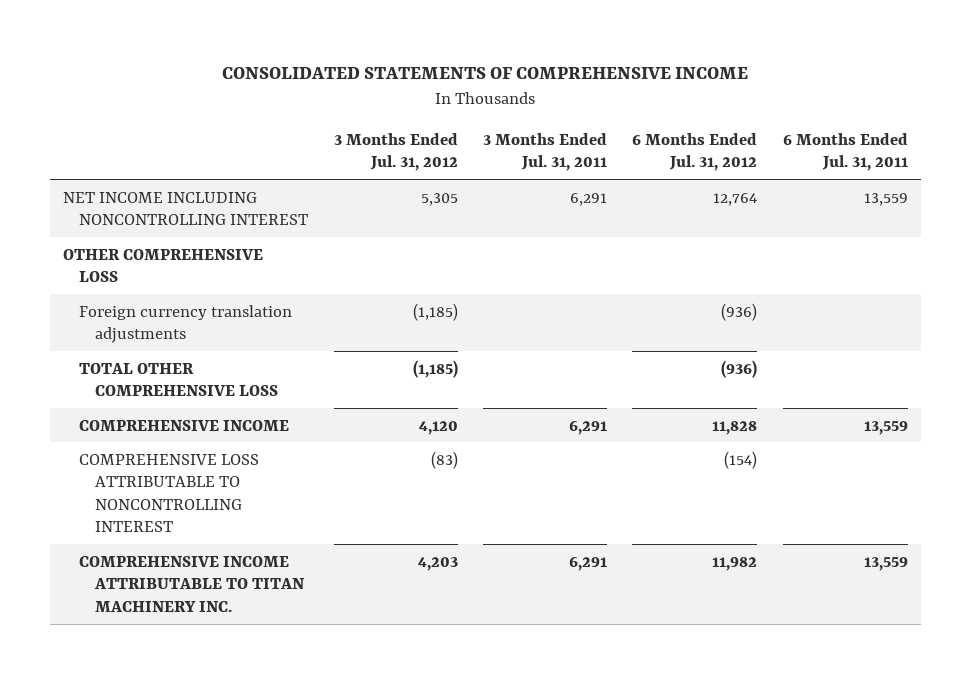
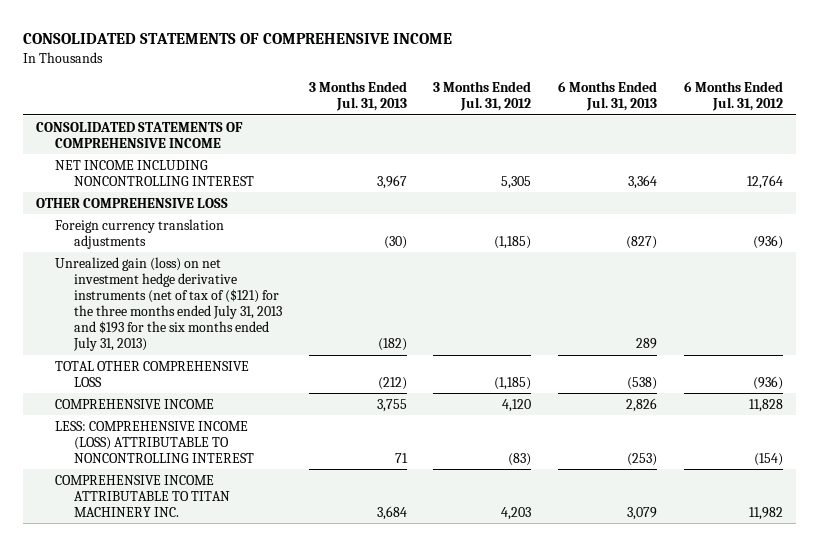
- | 3 Months Ended Jul. 31, 2012 | 3 Months Ended Jul. 31, 2011 | 6 Months Ended Jul. 31, 2012 | 6 Months Ended Jul. 31, 2011
+ | 3 Months Ended Jul. 31, 2013 | 3 Months Ended Jul. 31, 2012 | 6 Months Ended Jul. 31, 2013 | 6 Months Ended Jul. 31, 2012
+ CONSOLIDATED STATEMENTS OF COMPREHENSIVE INCOME
+ Unrealized gain (loss) on net investment hedge derivative instruments (net of tax of ($121) for the three months ended July 31, 2013 and $193 for the six months ended July 31, 2013) | (182) | | 289 |
- COMPREHENSIVE LOSS ATTRIBUTABLE TO NONCONTROLLING INTEREST | (83) | | (154) |
+ LESS: COMPREHENSIVE INCOME (LOSS) ATTRIBUTABLE TO NONCONTROLLING INTEREST | 71 | (83) | (253) | (154)

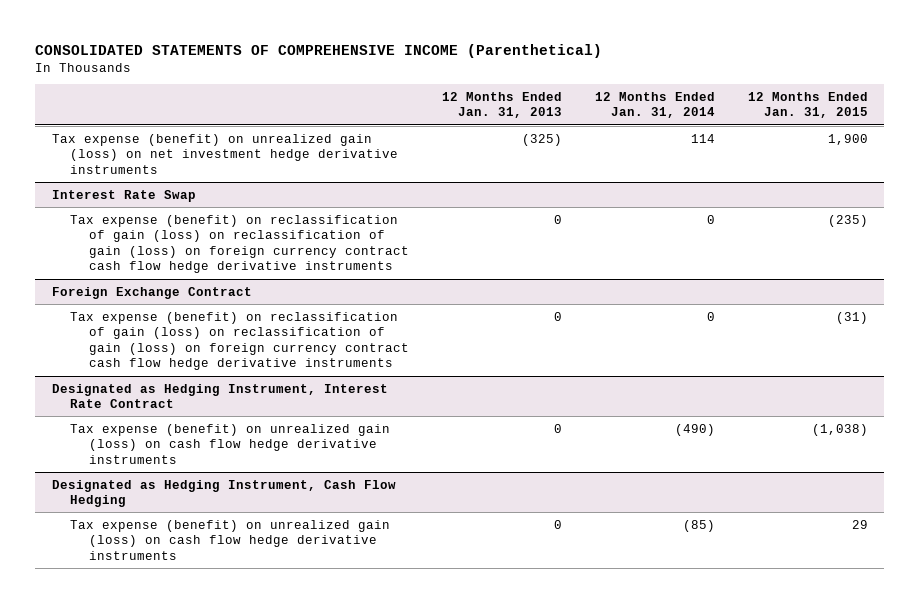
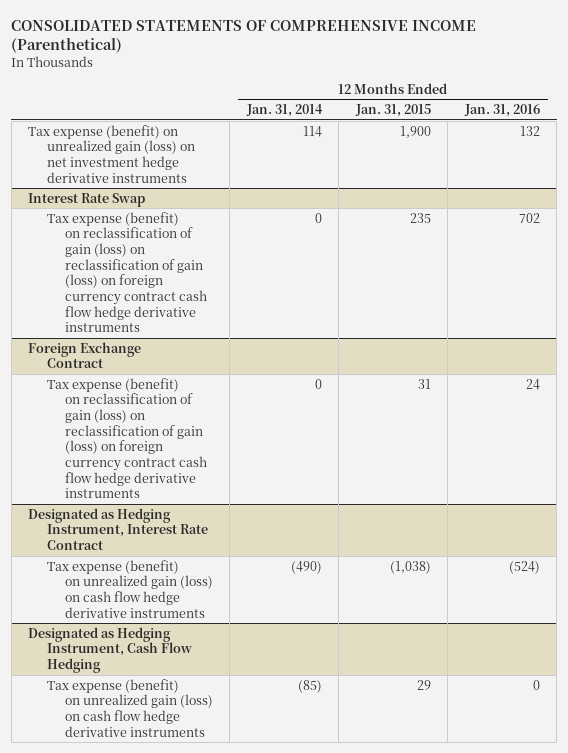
- | 12 Months Ended Jan. 31, 2013 | 12 Months Ended Jan. 31, 2014 | 12 Months Ended Jan. 31, 2015
+ | 12 Months Ended Jan. 31, 2014 | 12 Months Ended Jan. 31, 2015 | 12 Months Ended Jan. 31, 2016
@ Interest Rate Swap
- Tax expense (benefit) on reclassification of gain (loss) on reclassification of gain (loss) on foreign currency contract cash flow hedge derivative instruments | 0 | 0 | (235)
+ Tax expense (benefit) on reclassification of gain (loss) on reclassification of gain (loss) on foreign currency contract cash flow hedge derivative instruments | 0 | 235 | 702
@ Foreign Exchange Contract
- Tax expense (benefit) on reclassification of gain (loss) on reclassification of gain (loss) on foreign currency contract cash flow hedge derivative instruments | 0 | 0 | (31)
+ Tax expense (benefit) on reclassification of gain (loss) on reclassification of gain (loss) on foreign currency contract cash flow hedge derivative instruments | 0 | 31 | 24

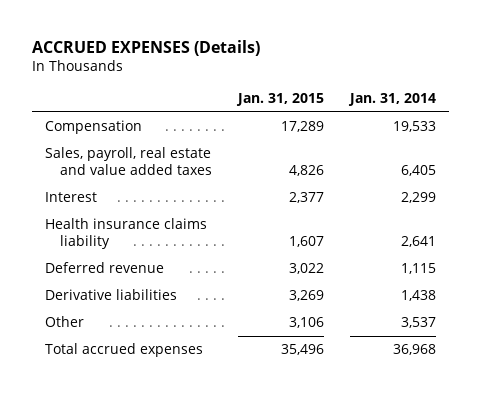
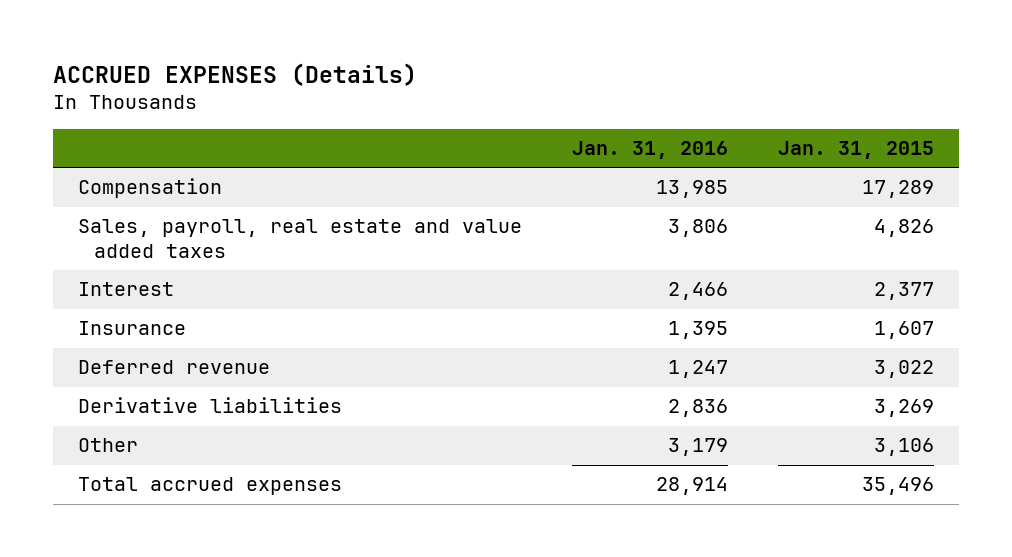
- | Jan. 31, 2015 | Jan. 31, 2014
+ | Jan. 31, 2016 | Jan. 31, 2015
- Health insurance claims liability | 1,607 | 2,641
+ Insurance | 1,395 | 1,607

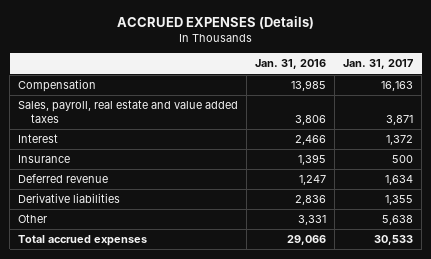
- | Jan. 31, 2016 | Jan. 31, 2015
+ | Jan. 31, 2016 | Jan. 31, 2017
- Other | 3,179 | 3,106
- Total accrued expenses | 28,914 | 35,496
+ Other | 3,331 | 5,638
+ Total accrued expenses | 29,066 | 30,533

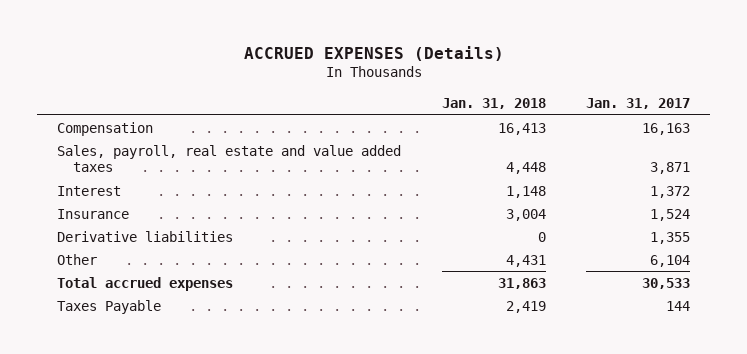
- | Jan. 31, 2016 | Jan. 31, 2017
+ | Jan. 31, 2018 | Jan. 31, 2017
- Insurance | 1,395 | 500
- Deferred revenue | 1,247 | 1,634
+ Insurance | 3,004 | 1,524
- Other | 3,331 | 5,638
+ Other | 4,431 | 6,104
+ Taxes Payable | 2,419 | 144

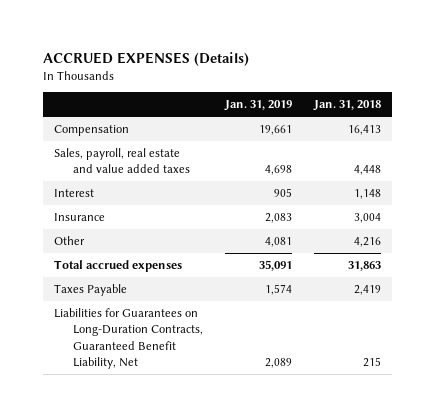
- | Jan. 31, 2018 | Jan. 31, 2017
+ | Jan. 31, 2019 | Jan. 31, 2018
- Derivative liabilities | 0 | 1,355
- Other | 4,431 | 6,104
+ Other | 4,081 | 4,216
+ Liabilities for Guarantees on Long-Duration Contracts, Guaranteed Benefit Liability, Net | 2,089 | 215

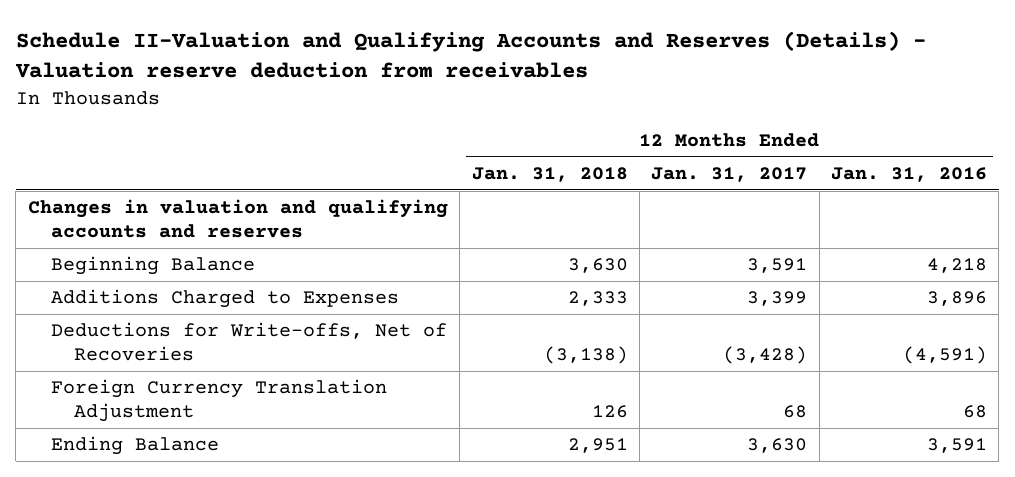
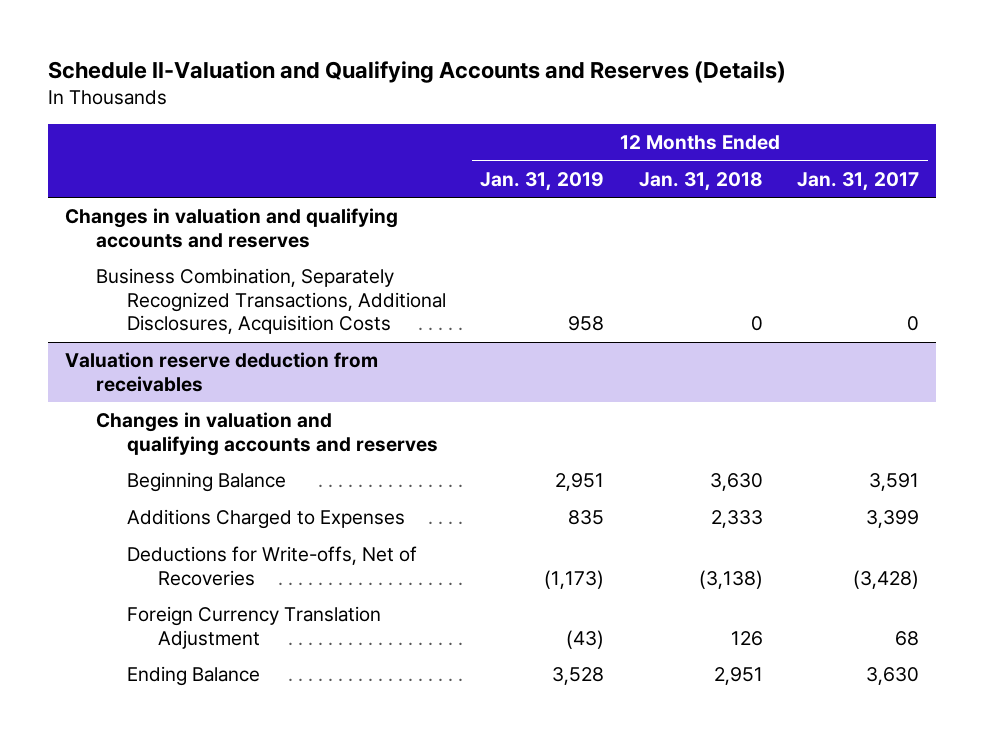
- Schedule II-Valuation and Qualifying Accounts and Reserves (Details) - Valuation reserve deduction from receivables
+ Schedule II-Valuation and Qualifying Accounts and Reserves (Details)
- | 12 Months Ended Jan. 31, 2018 | 12 Months Ended Jan. 31, 2017 | 12 Months Ended Jan. 31, 2016
+ | 12 Months Ended Jan. 31, 2019 | 12 Months Ended Jan. 31, 2018 | 12 Months Ended Jan. 31, 2017
+ Business Combination, Separately Recognized Transactions, Additional Disclosures, Acquisition Costs | 958 | 0 | 0
+ Valuation reserve deduction from receivables
+ Changes in valuation and qualifying accounts and reserves

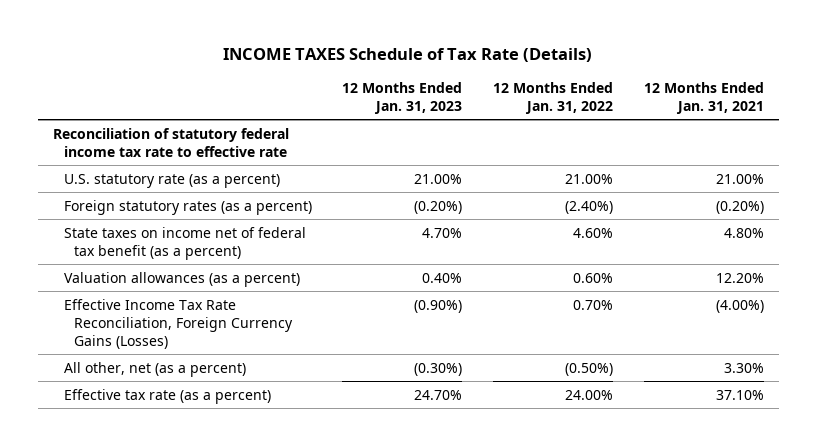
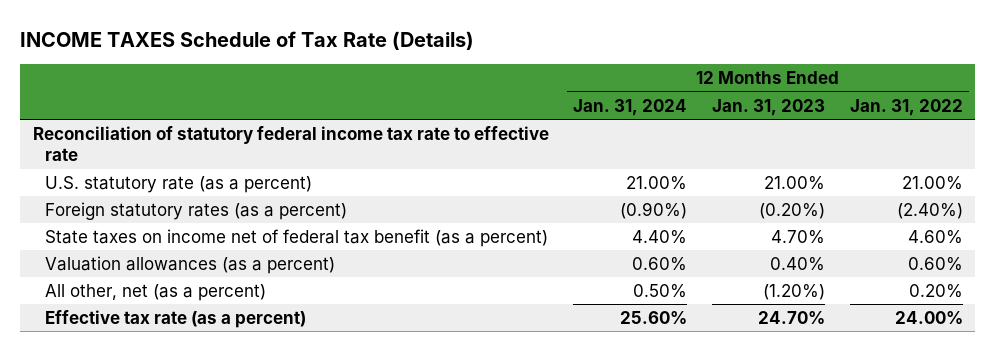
- | 12 Months Ended Jan. 31, 2023 | 12 Months Ended Jan. 31, 2022 | 12 Months Ended Jan. 31, 2021
+ | 12 Months Ended Jan. 31, 2024 | 12 Months Ended Jan. 31, 2023 | 12 Months Ended Jan. 31, 2022
- Effective Income Tax Rate Reconciliation, Foreign Currency Gains (Losses) | (0.90%) | 0.70% | (4.00%)
- All other, net (as a percent) | (0.30%) | (0.50%) | 3.30%
+ All other, net (as a percent) | 0.50% | (1.20%) | 0.20%

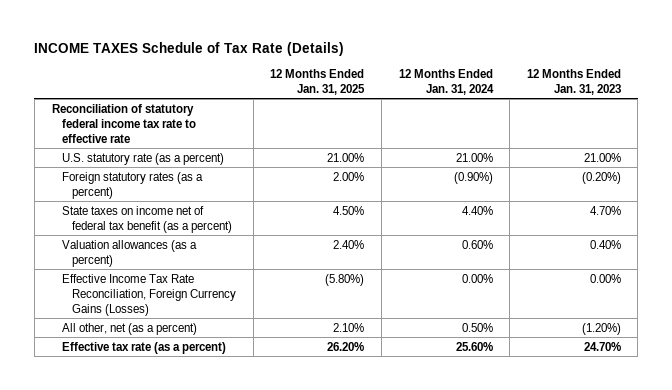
- | 12 Months Ended Jan. 31, 2024 | 12 Months Ended Jan. 31, 2023 | 12 Months Ended Jan. 31, 2022
+ | 12 Months Ended Jan. 31, 2025 | 12 Months Ended Jan. 31, 2024 | 12 Months Ended Jan. 31, 2023
+ Effective Income Tax Rate Reconciliation, Foreign Currency Gains (Losses) | (5.80%) | 0.00% | 0.00%

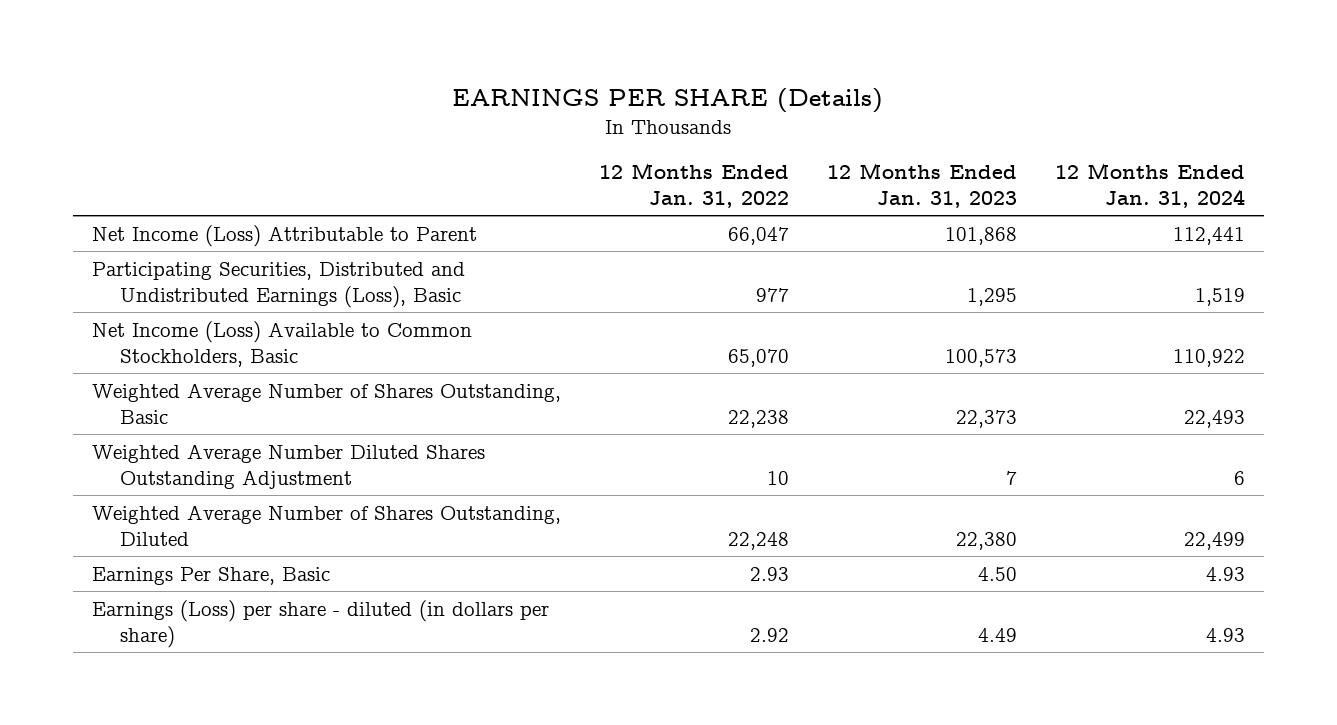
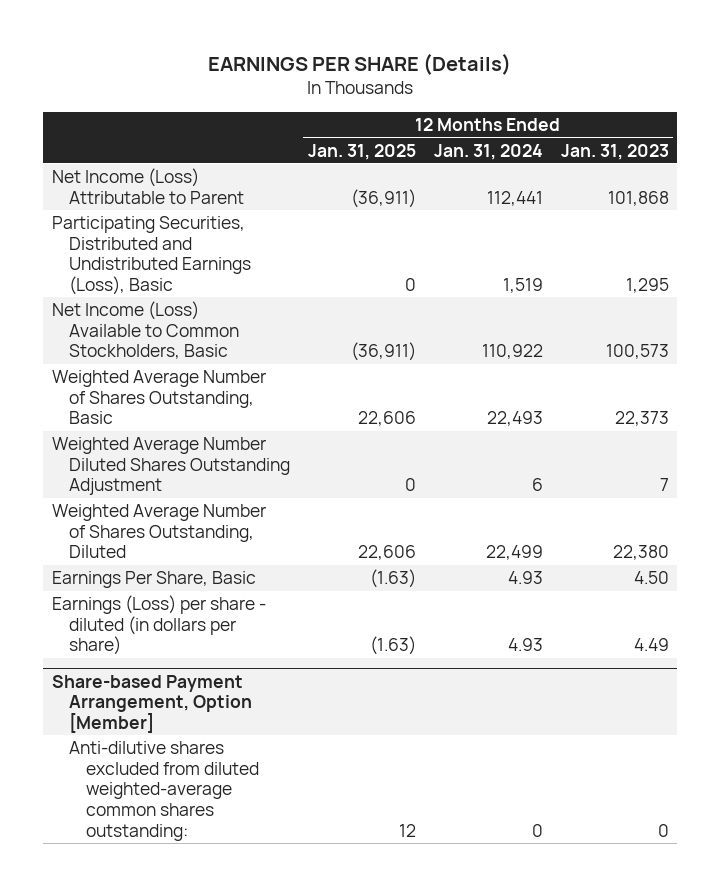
- | 12 Months Ended Jan. 31, 2022 | 12 Months Ended Jan. 31, 2023 | 12 Months Ended Jan. 31, 2024
+ | 12 Months Ended Jan. 31, 2025 | 12 Months Ended Jan. 31, 2024 | 12 Months Ended Jan. 31, 2023
+ Share-based Payment Arrangement, Option [Member]
+ Anti-dilutive shares excluded from diluted weighted-average common shares outstanding: | 12 | 0 | 0

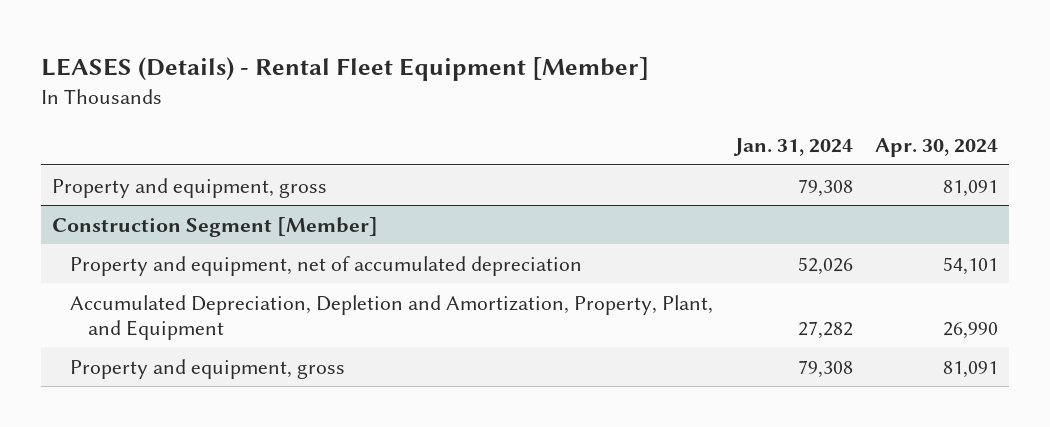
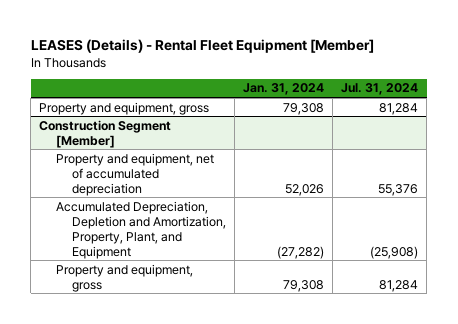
- | Jan. 31, 2024 | Apr. 30, 2024
+ | Jan. 31, 2024 | Jul. 31, 2024
@ Construction Segment [Member]
- Accumulated Depreciation, Depletion and Amortization, Property, Plant, and Equipment | 27,282 | 26,990
+ Accumulated Depreciation, Depletion and Amortization, Property, Plant, and Equipment | (27,282) | (25,908)

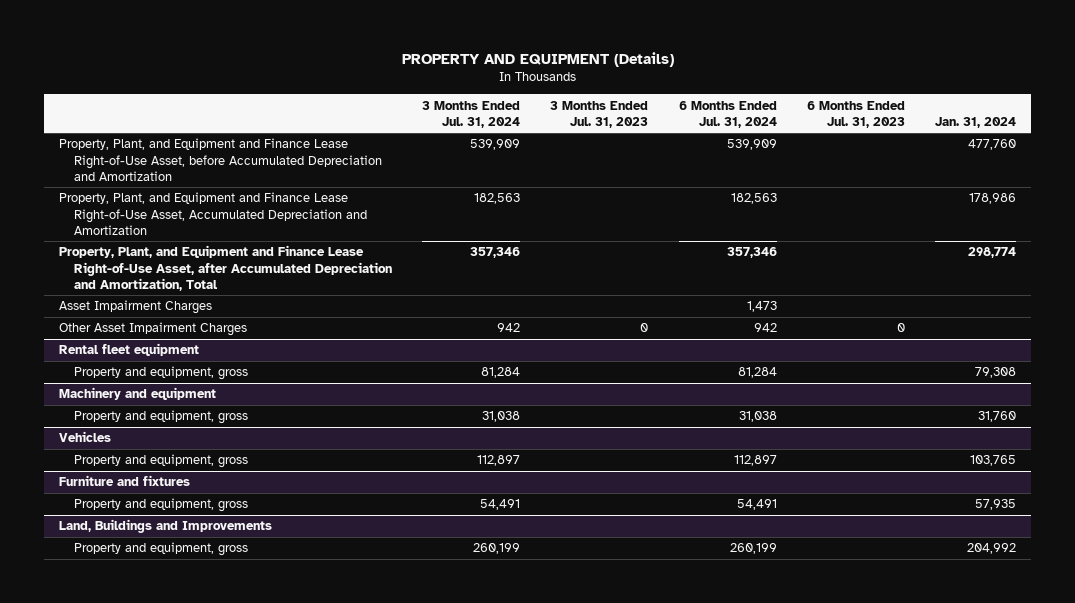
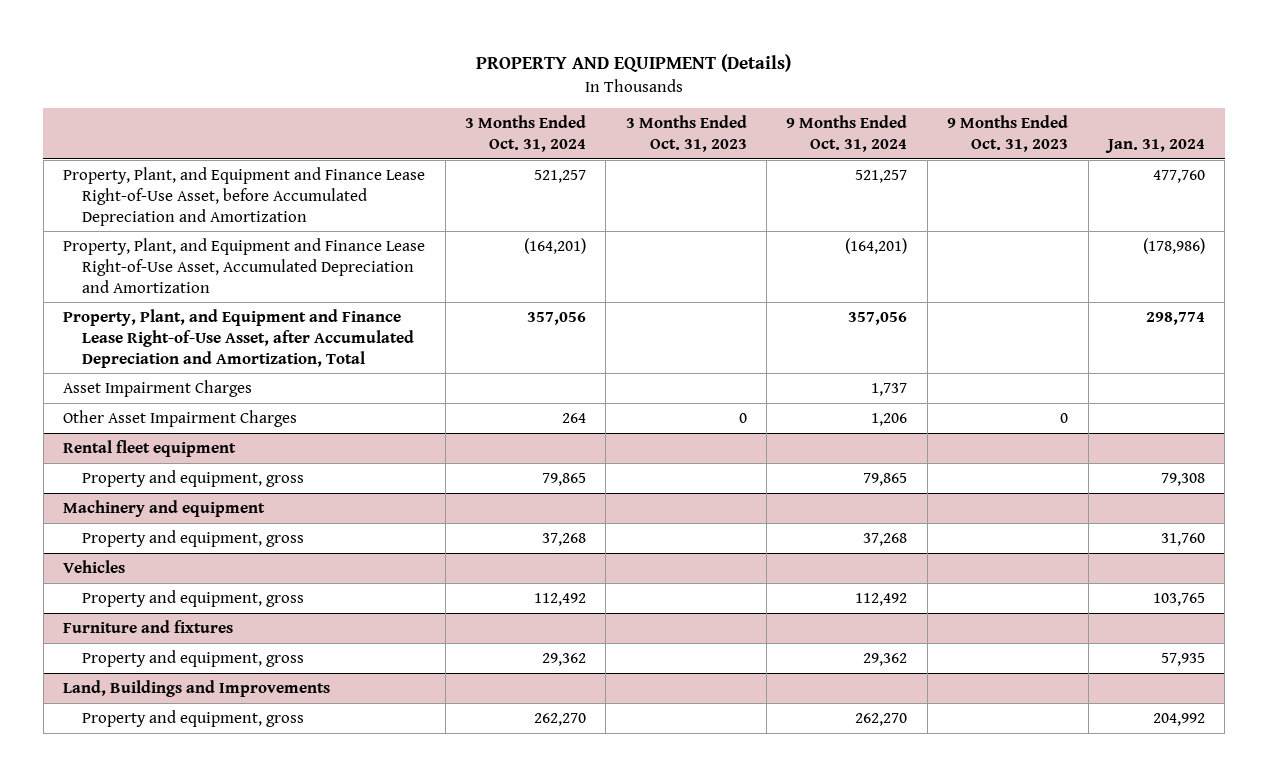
- | 3 Months Ended Jul. 31, 2024 | 3 Months Ended Jul. 31, 2023 | 6 Months Ended Jul. 31, 2024 | 6 Months Ended Jul. 31, 2023 | Jan. 31, 2024
+ | 3 Months Ended Oct. 31, 2024 | 3 Months Ended Oct. 31, 2023 | 9 Months Ended Oct. 31, 2024 | 9 Months Ended Oct. 31, 2023 | Jan. 31, 2024
- Property, Plant, and Equipment and Finance Lease Right-of-Use Asset, Accumulated Depreciation and Amortization | 182,563 | | 182,563 | | 178,986
+ Property, Plant, and Equipment and Finance Lease Right-of-Use Asset, Accumulated Depreciation and Amortization | (164,201) | | (164,201) | | (178,986)

